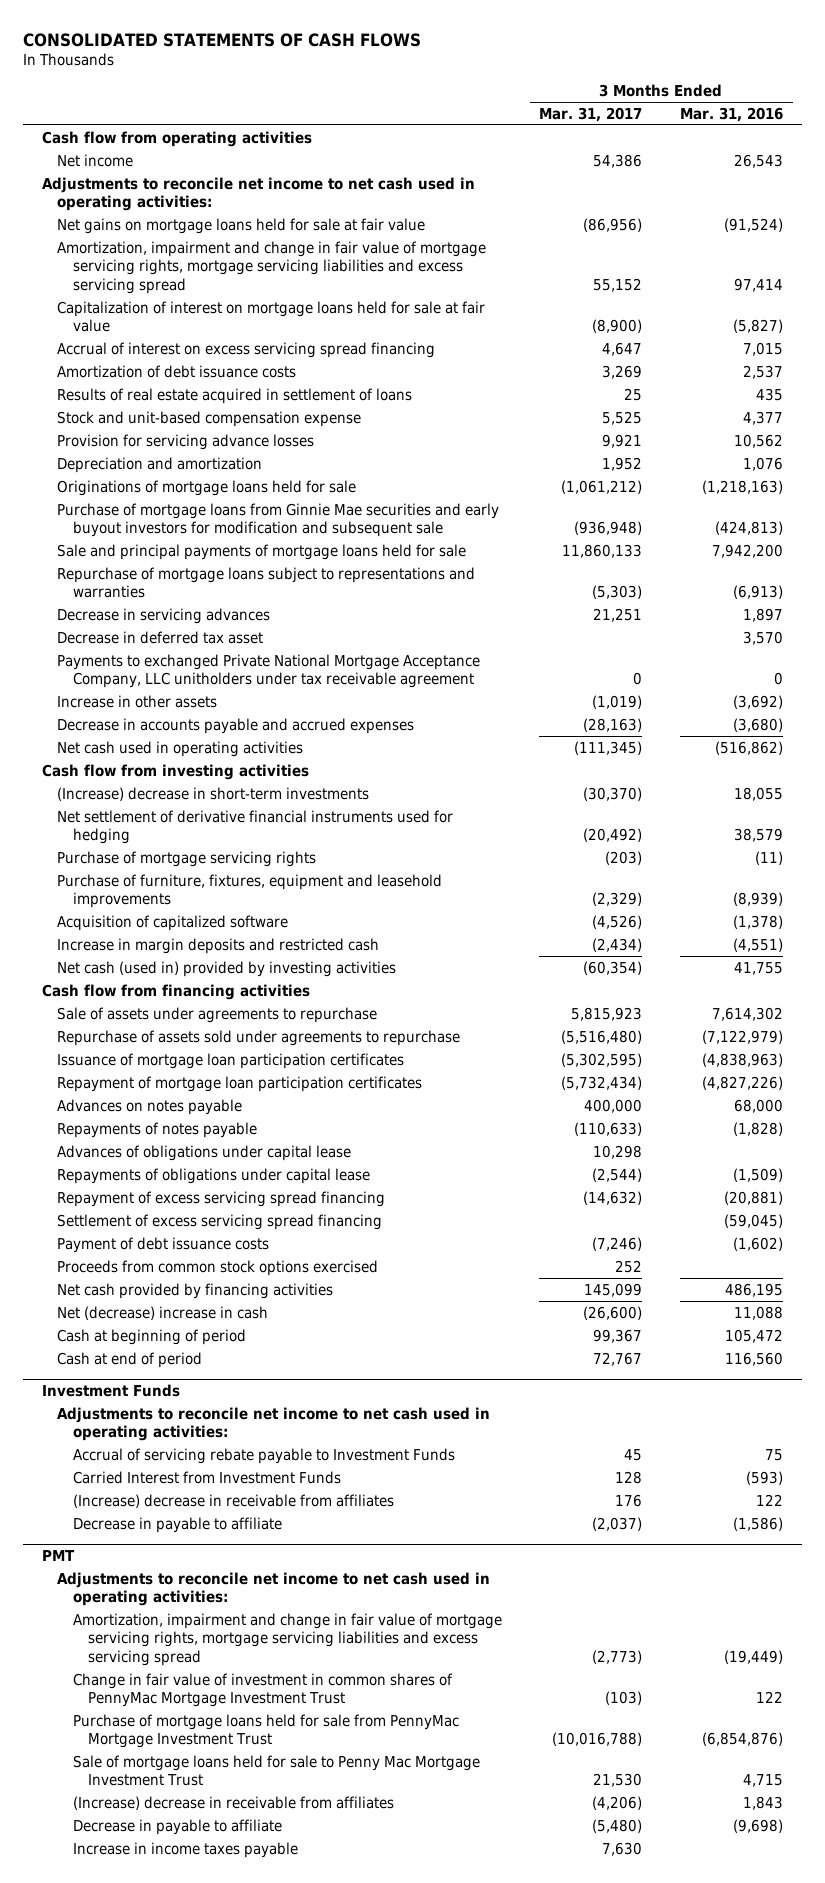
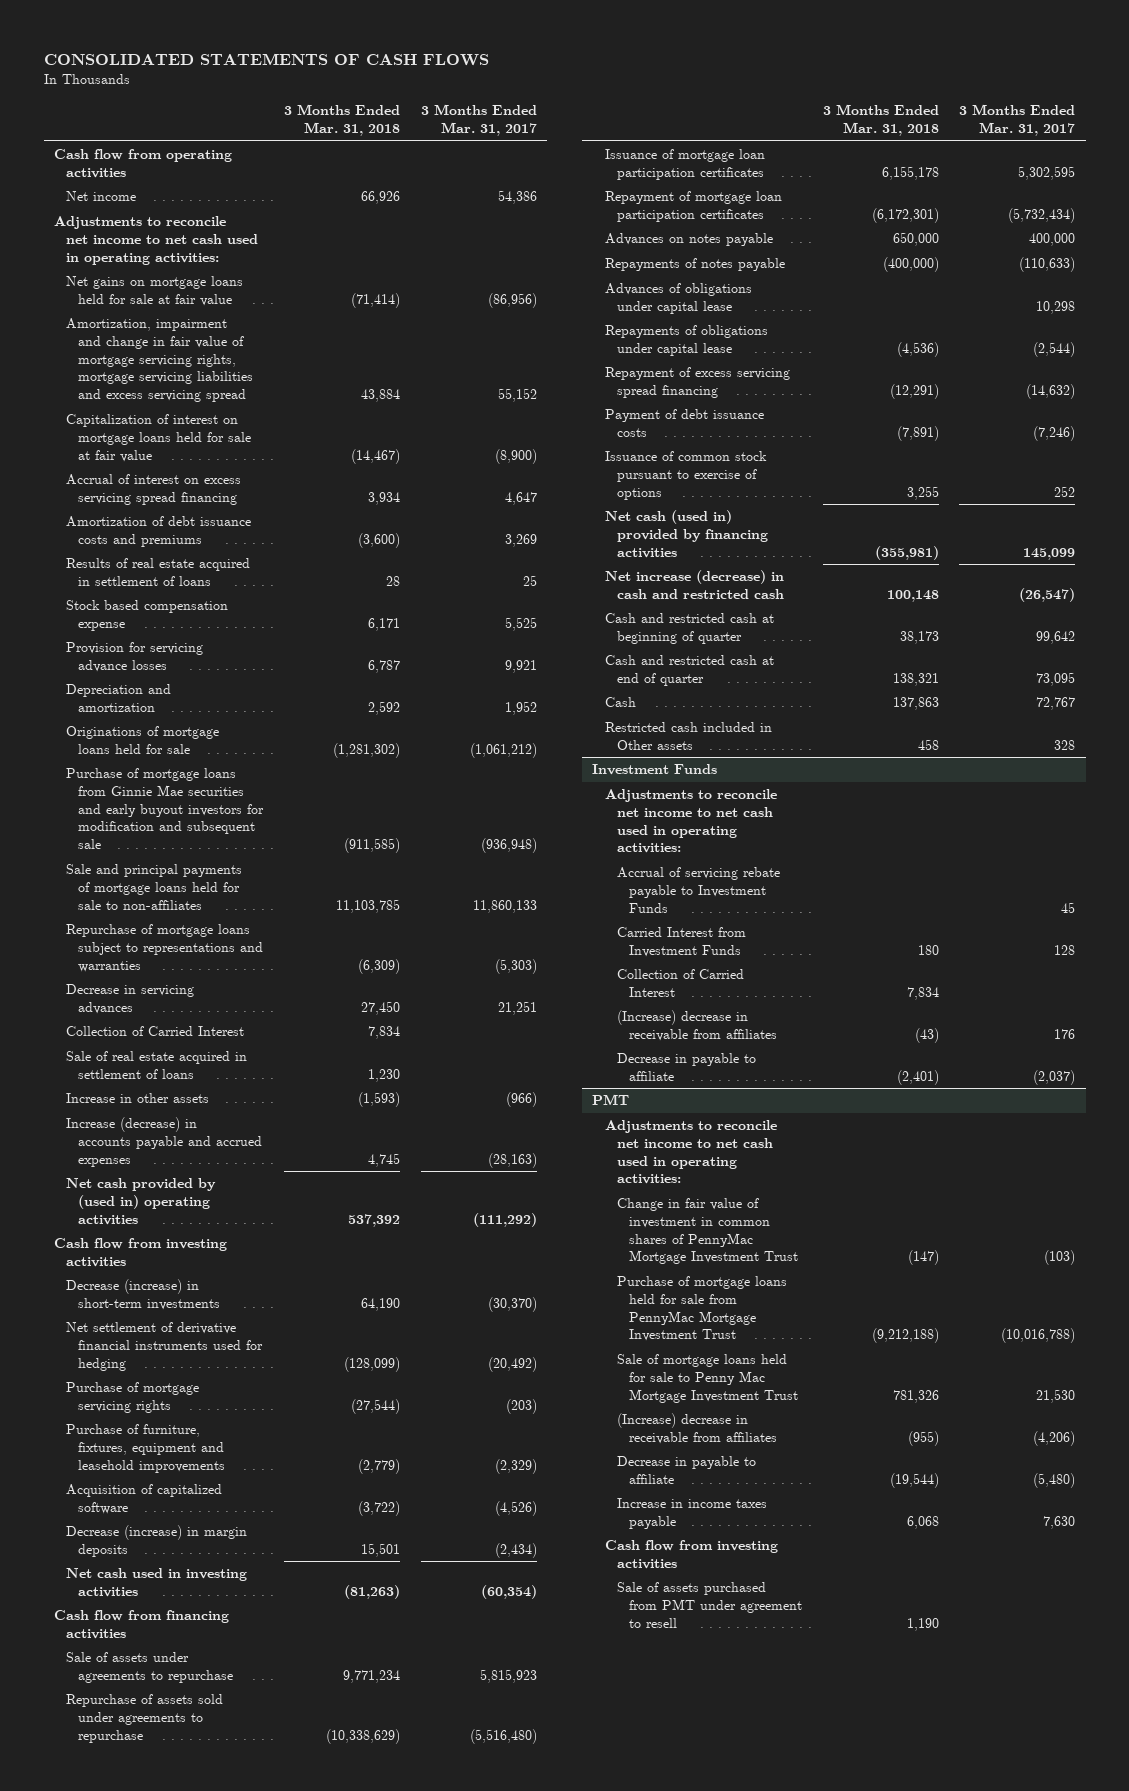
- | 3 Months Ended Mar. 31, 2017 | 3 Months Ended Mar. 31, 2016
+ | 3 Months Ended Mar. 31, 2018 | 3 Months Ended Mar. 31, 2017
- Amortization of debt issuance costs | 3,269 | 2,537
+ Amortization of debt issuance costs and premiums | (3,600) | 3,269
- Stock and unit-based compensation expense | 5,525 | 4,377
+ Stock based compensation expense | 6,171 | 5,525
- Sale and principal payments of mortgage loans held for sale | 11,860,133 | 7,942,200
+ Sale and principal payments of mortgage loans held for sale to non-affiliates | 11,103,785 | 11,860,133
- Decrease in deferred tax asset | | 3,570
- Payments to exchanged Private National Mortgage Acceptance Company, LLC unitholders under tax receivable agreement | 0 | 0
- Increase in other assets | (1,019) | (3,692)
- Decrease in accounts payable and accrued expenses | (28,163) | (3,680)
- Net cash used in operating activities | (111,345) | (516,862)
+ Collection of Carried Interest | 7,834 |
+ Sale of real estate acquired in settlement of loans | 1,230 |
+ Increase in other assets | (1,593) | (966)
+ Increase (decrease) in accounts payable and accrued expenses | 4,745 | (28,163)
+ Net cash provided by (used in) operating activities | 537,392 | (111,292)
- (Increase) decrease in short-term investments | (30,370) | 18,055
+ Decrease (increase) in short-term investments | 64,190 | (30,370)
- Increase in margin deposits and restricted cash | (2,434) | (4,551)
- Net cash (used in) provided by investing activities | (60,354) | 41,755
+ Decrease (increase) in margin deposits | 15,501 | (2,434)
+ Net cash used in investing activities | (81,263) | (60,354)
- Issuance of mortgage loan participation certificates | (5,302,595) | (4,838,963)
+ Issuance of mortgage loan participation certificates | 6,155,178 | 5,302,595
- Settlement of excess servicing spread financing | | (59,045)
- Proceeds from common stock options exercised | 252 |
- Net cash provided by financing activities | 145,099 | 486,195
- Net (decrease) increase in cash | (26,600) | 11,088
- Cash at beginning of period | 99,367 | 105,472
- Cash at end of period | 72,767 | 116,560
+ Issuance of common stock pursuant to exercise of options | 3,255 | 252
+ Net cash (used in) provided by financing activities | (355,981) | 145,099
+ Net increase (decrease) in cash and restricted cash | 100,148 | (26,547)
+ Cash and restricted cash at beginning of quarter | 38,173 | 99,642
+ Cash and restricted cash at end of quarter | 138,321 | 73,095
+ Cash | 137,863 | 72,767
+ Restricted cash included in Other assets | 458 | 328
@ Investment Funds
+ Collection of Carried Interest | 7,834 |
@ PMT
- Amortization, impairment and change in fair value of mortgage servicing rights, mortgage servicing liabilities and excess servicing spread | (2,773) | (19,449)
+ Cash flow from investing activities
+ Sale of assets purchased from PMT under agreement to resell | 1,190 |

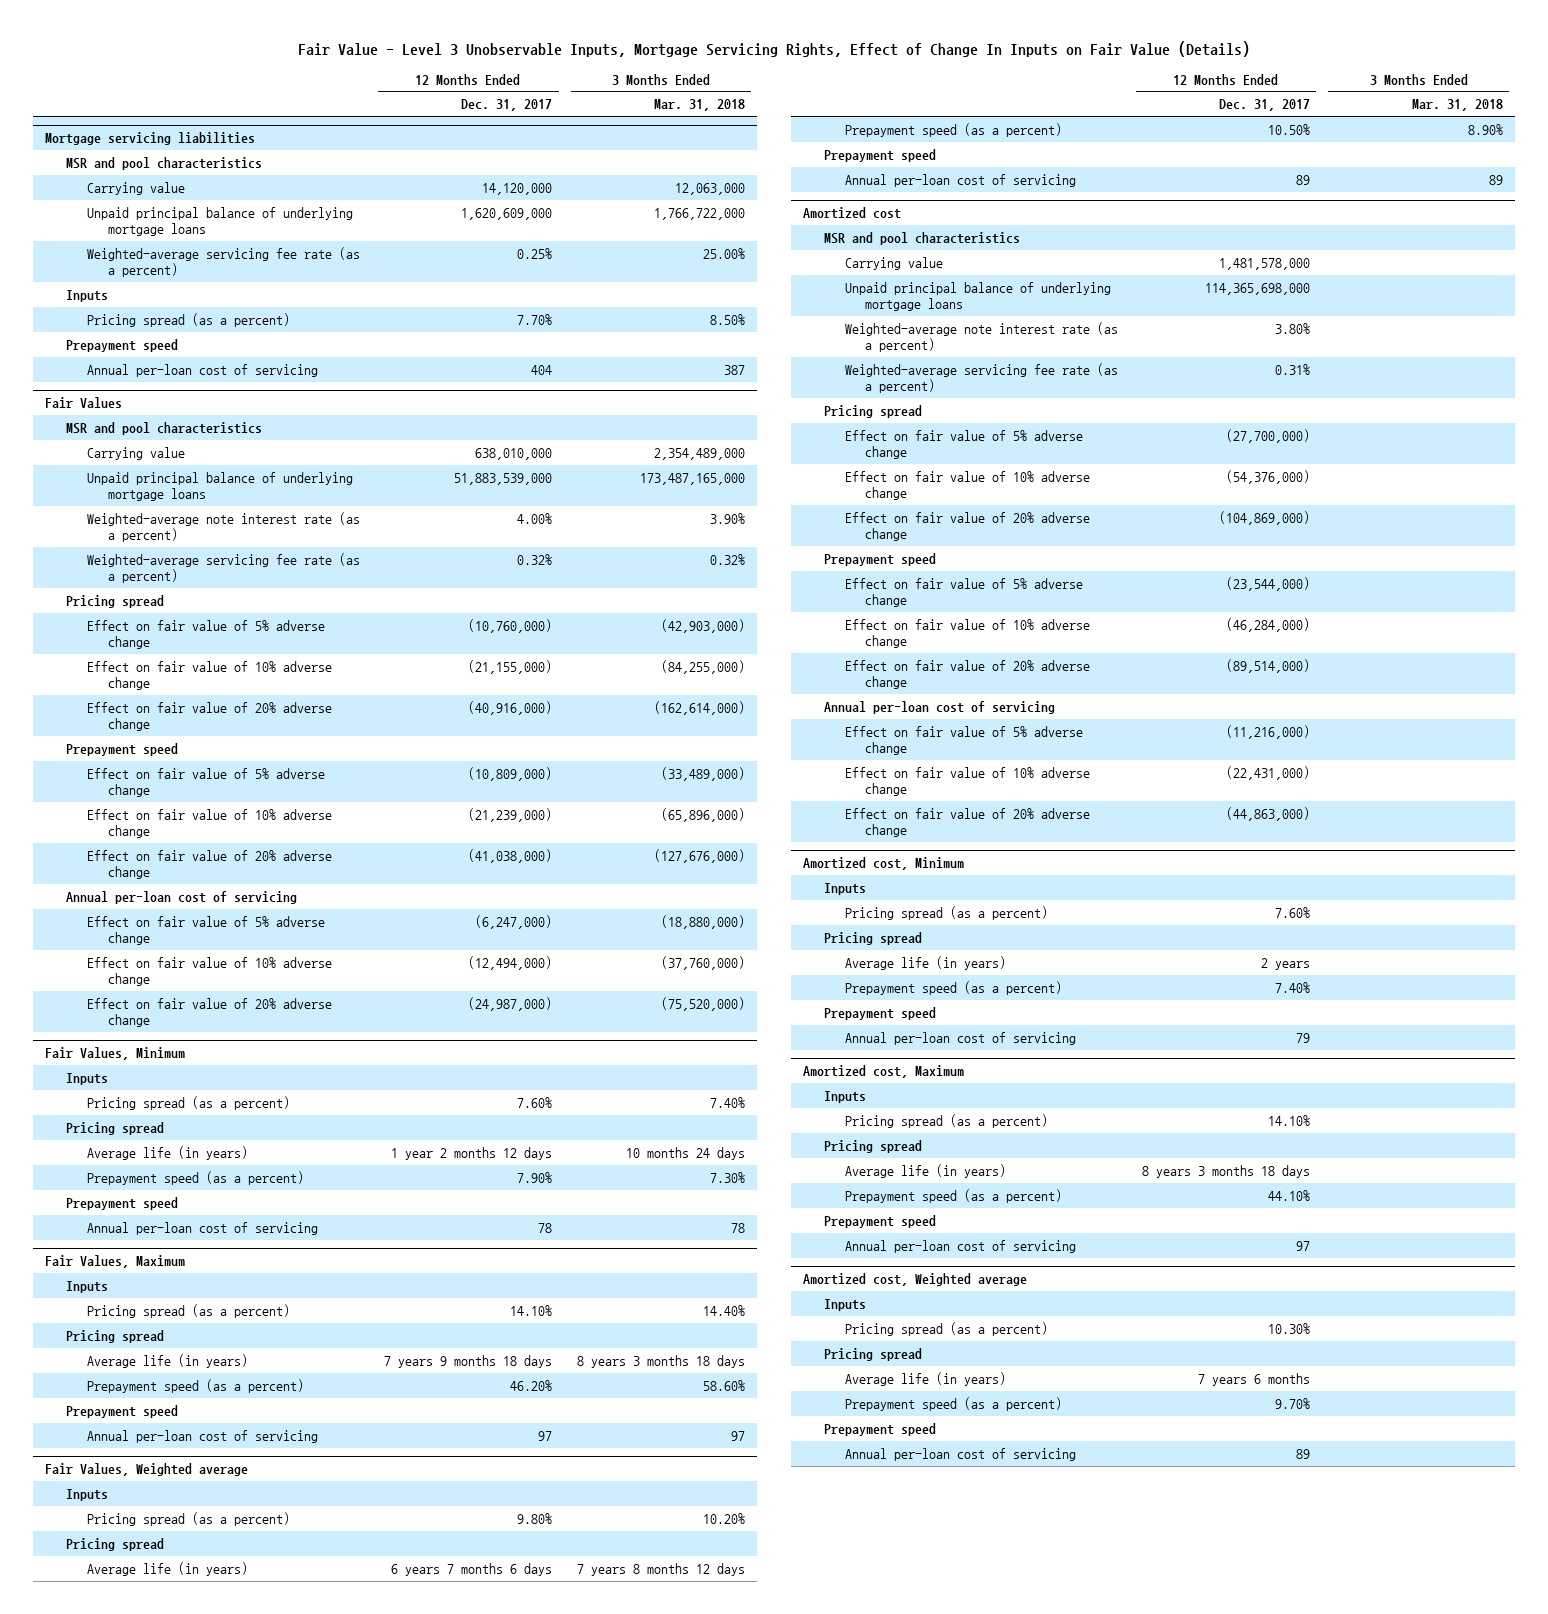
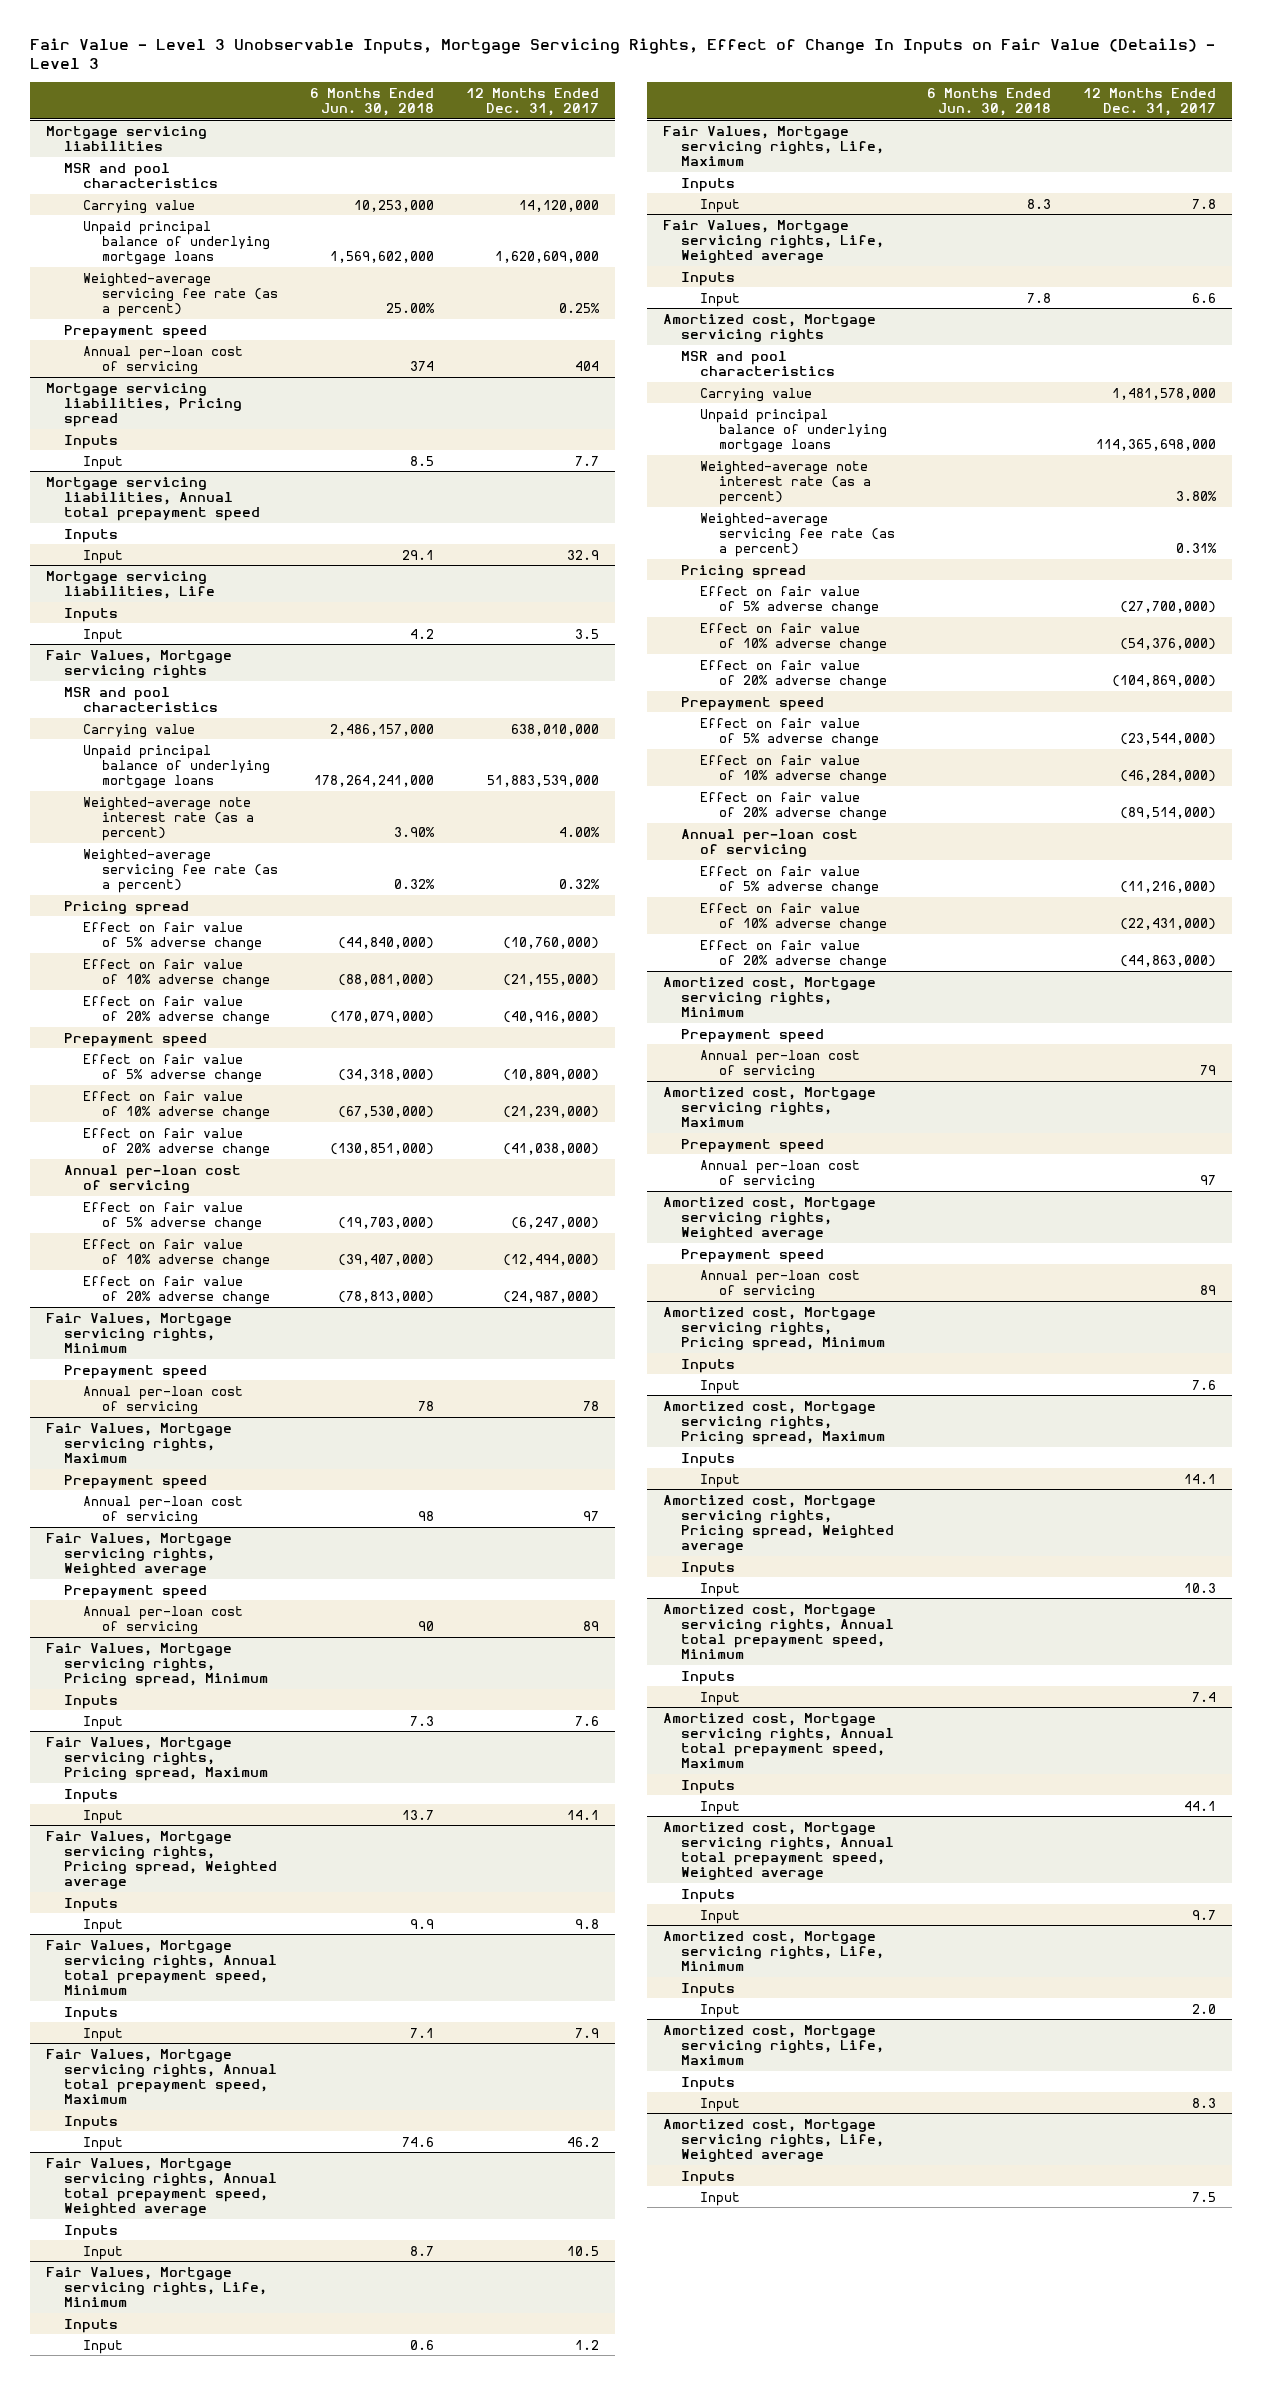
- Fair Value - Level 3 Unobservable Inputs, Mortgage Servicing Rights, Effect of Change In Inputs on Fair Value (Details)
+ Fair Value - Level 3 Unobservable Inputs, Mortgage Servicing Rights, Effect of Change In Inputs on Fair Value (Details) - Level 3
- | 12 Months Ended Dec. 31, 2017 | 3 Months Ended Mar. 31, 2018
+ | 6 Months Ended Jun. 30, 2018 | 12 Months Ended Dec. 31, 2017
@ Mortgage servicing liabilities
- Inputs
- Pricing spread (as a percent) | 7.70% | 8.50%
- Fair Values
+ Mortgage servicing liabilities, Pricing spread
+ Inputs
+ Input | 8.5 | 7.7
+ Mortgage servicing liabilities, Annual total prepayment speed
+ Inputs
+ Input | 29.1 | 32.9
+ Mortgage servicing liabilities, Life
+ Inputs
+ Input | 4.2 | 3.5
+ Fair Values, Mortgage servicing rights
- Fair Values, Minimum
- Inputs
- Pricing spread (as a percent) | 7.60% | 7.40%
- Pricing spread
- Average life (in years) | 1 year 2 months 12 days | 10 months 24 days
- Prepayment speed (as a percent) | 7.90% | 7.30%
+ Fair Values, Mortgage servicing rights, Minimum
- Fair Values, Maximum
- Inputs
- Pricing spread (as a percent) | 14.10% | 14.40%
- Pricing spread
- Average life (in years) | 7 years 9 months 18 days | 8 years 3 months 18 days
- Prepayment speed (as a percent) | 46.20% | 58.60%
+ Fair Values, Mortgage servicing rights, Maximum
- Fair Values, Weighted average
- Inputs
- Pricing spread (as a percent) | 9.80% | 10.20%
- Pricing spread
- Average life (in years) | 6 years 7 months 6 days | 7 years 8 months 12 days
- Prepayment speed (as a percent) | 10.50% | 8.90%
+ Fair Values, Mortgage servicing rights, Weighted average
- Amortized cost
+ Fair Values, Mortgage servicing rights, Pricing spread, Minimum
+ Inputs
+ Input | 7.3 | 7.6
+ Fair Values, Mortgage servicing rights, Pricing spread, Maximum
+ Inputs
+ Input | 13.7 | 14.1
+ Fair Values, Mortgage servicing rights, Pricing spread, Weighted average
+ Inputs
+ Input | 9.9 | 9.8
+ Fair Values, Mortgage servicing rights, Annual total prepayment speed, Minimum
+ Inputs
+ Input | 7.1 | 7.9
+ Fair Values, Mortgage servicing rights, Annual total prepayment speed, Maximum
+ Inputs
+ Input | 74.6 | 46.2
+ Fair Values, Mortgage servicing rights, Annual total prepayment speed, Weighted average
+ Inputs
+ Input | 8.7 | 10.5
+ Fair Values, Mortgage servicing rights, Life, Minimum
+ Inputs
+ Input | 0.6 | 1.2
+ Fair Values, Mortgage servicing rights, Life, Maximum
+ Inputs
+ Input | 8.3 | 7.8
+ Fair Values, Mortgage servicing rights, Life, Weighted average
+ Inputs
+ Input | 7.8 | 6.6
+ Amortized cost, Mortgage servicing rights
- Amortized cost, Minimum
- Inputs
- Pricing spread (as a percent) | 7.60% |
- Pricing spread
- Average life (in years) | 2 years |
- Prepayment speed (as a percent) | 7.40% |
+ Amortized cost, Mortgage servicing rights, Minimum
- Amortized cost, Maximum
- Inputs
- Pricing spread (as a percent) | 14.10% |
- Pricing spread
- Average life (in years) | 8 years 3 months 18 days |
- Prepayment speed (as a percent) | 44.10% |
+ Amortized cost, Mortgage servicing rights, Maximum
- Amortized cost, Weighted average
- Inputs
- Pricing spread (as a percent) | 10.30% |
- Pricing spread
- Average life (in years) | 7 years 6 months |
- Prepayment speed (as a percent) | 9.70% |
+ Amortized cost, Mortgage servicing rights, Weighted average
+ Amortized cost, Mortgage servicing rights, Pricing spread, Minimum
+ Inputs
+ Input | | 7.6
+ Amortized cost, Mortgage servicing rights, Pricing spread, Maximum
+ Inputs
+ Input | | 14.1
+ Amortized cost, Mortgage servicing rights, Pricing spread, Weighted average
+ Inputs
+ Input | | 10.3
+ Amortized cost, Mortgage servicing rights, Annual total prepayment speed, Minimum
+ Inputs
+ Input | | 7.4
+ Amortized cost, Mortgage servicing rights, Annual total prepayment speed, Maximum
+ Inputs
+ Input | | 44.1
+ Amortized cost, Mortgage servicing rights, Annual total prepayment speed, Weighted average
+ Inputs
+ Input | | 9.7
+ Amortized cost, Mortgage servicing rights, Life, Minimum
+ Inputs
+ Input | | 2.0
+ Amortized cost, Mortgage servicing rights, Life, Maximum
+ Inputs
+ Input | | 8.3
+ Amortized cost, Mortgage servicing rights, Life, Weighted average
+ Inputs
+ Input | | 7.5

